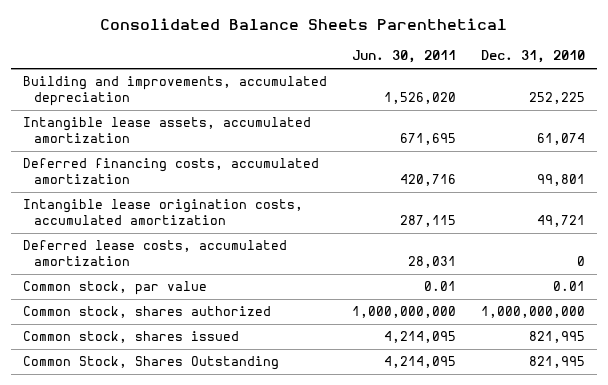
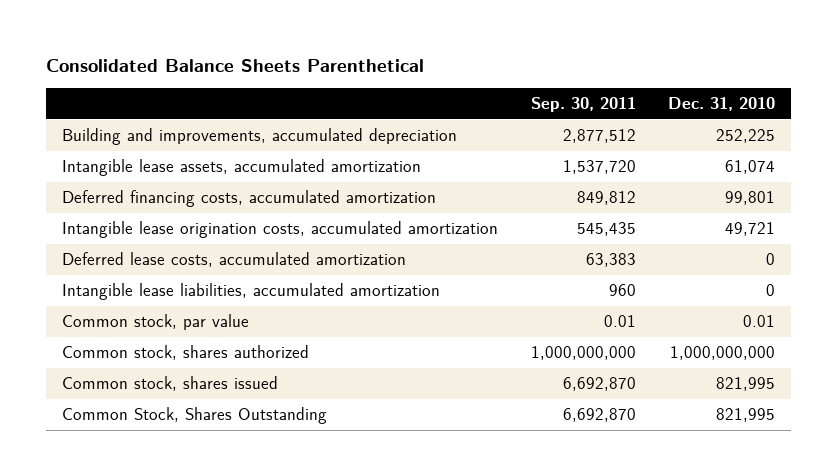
- | Jun. 30, 2011 | Dec. 31, 2010
+ | Sep. 30, 2011 | Dec. 31, 2010
+ Intangible lease liabilities, accumulated amortization | 960 | 0

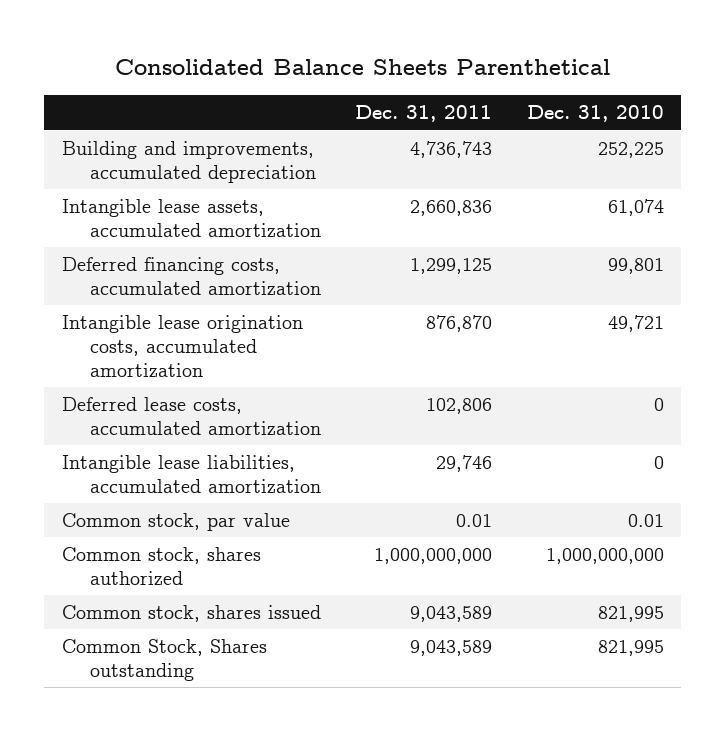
- | Sep. 30, 2011 | Dec. 31, 2010
+ | Dec. 31, 2011 | Dec. 31, 2010
- Common Stock, Shares Outstanding | 6,692,870 | 821,995
+ Common Stock, Shares outstanding | 9,043,589 | 821,995

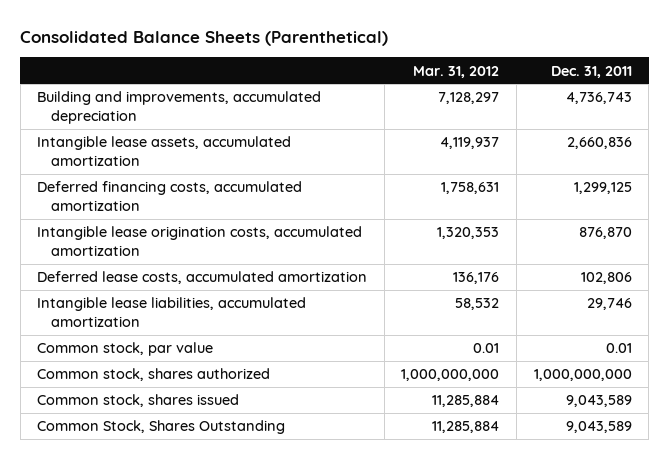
- Consolidated Balance Sheets Parenthetical
+ Consolidated Balance Sheets (Parenthetical)
- | Dec. 31, 2011 | Dec. 31, 2010
+ | Mar. 31, 2012 | Dec. 31, 2011
- Common Stock, Shares outstanding | 9,043,589 | 821,995
+ Common Stock, Shares Outstanding | 11,285,884 | 9,043,589

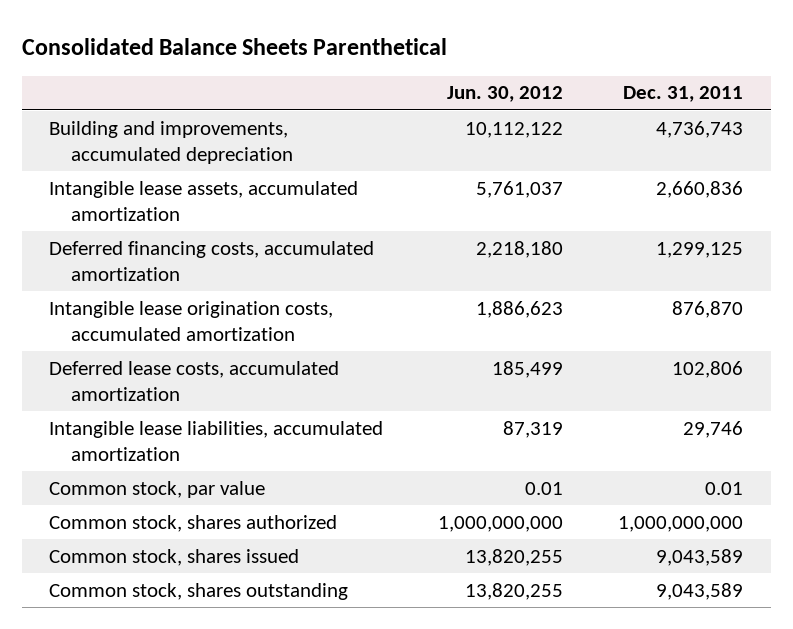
- Consolidated Balance Sheets (Parenthetical)
+ Consolidated Balance Sheets Parenthetical
- | Mar. 31, 2012 | Dec. 31, 2011
+ | Jun. 30, 2012 | Dec. 31, 2011
- Common Stock, Shares Outstanding | 11,285,884 | 9,043,589
+ Common stock, shares outstanding | 13,820,255 | 9,043,589

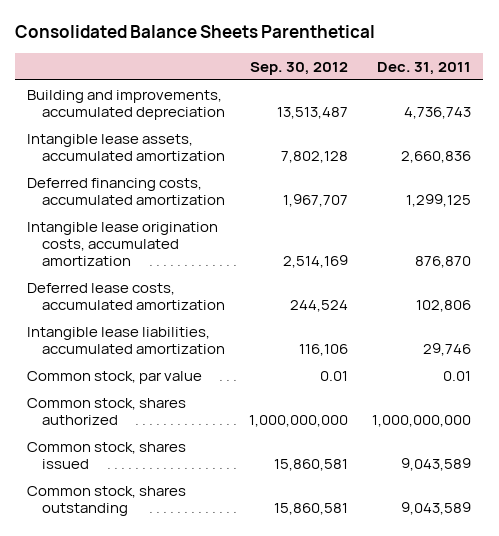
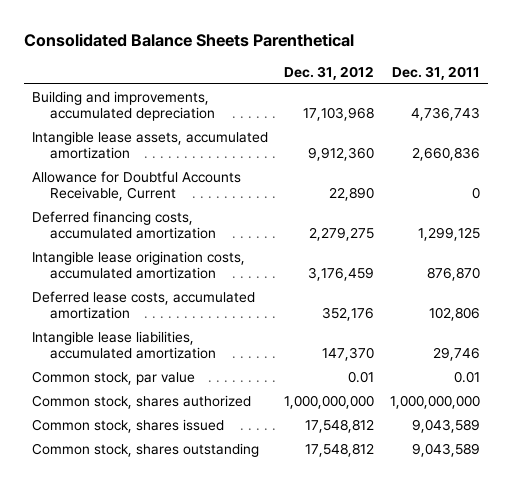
- | Sep. 30, 2012 | Dec. 31, 2011
+ | Dec. 31, 2012 | Dec. 31, 2011
+ Allowance for Doubtful Accounts Receivable, Current | 22,890 | 0

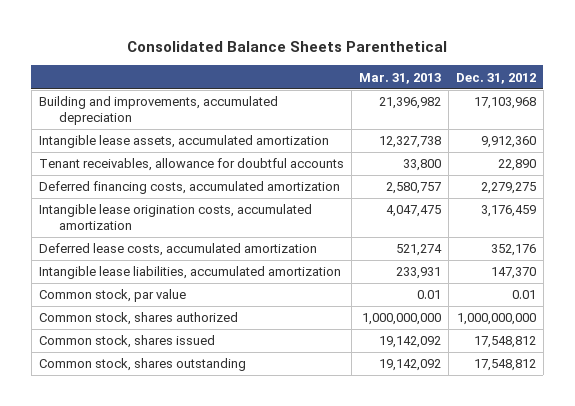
- | Dec. 31, 2012 | Dec. 31, 2011
+ | Mar. 31, 2013 | Dec. 31, 2012
- Allowance for Doubtful Accounts Receivable, Current | 22,890 | 0
+ Tenant receivables, allowance for doubtful accounts | 33,800 | 22,890

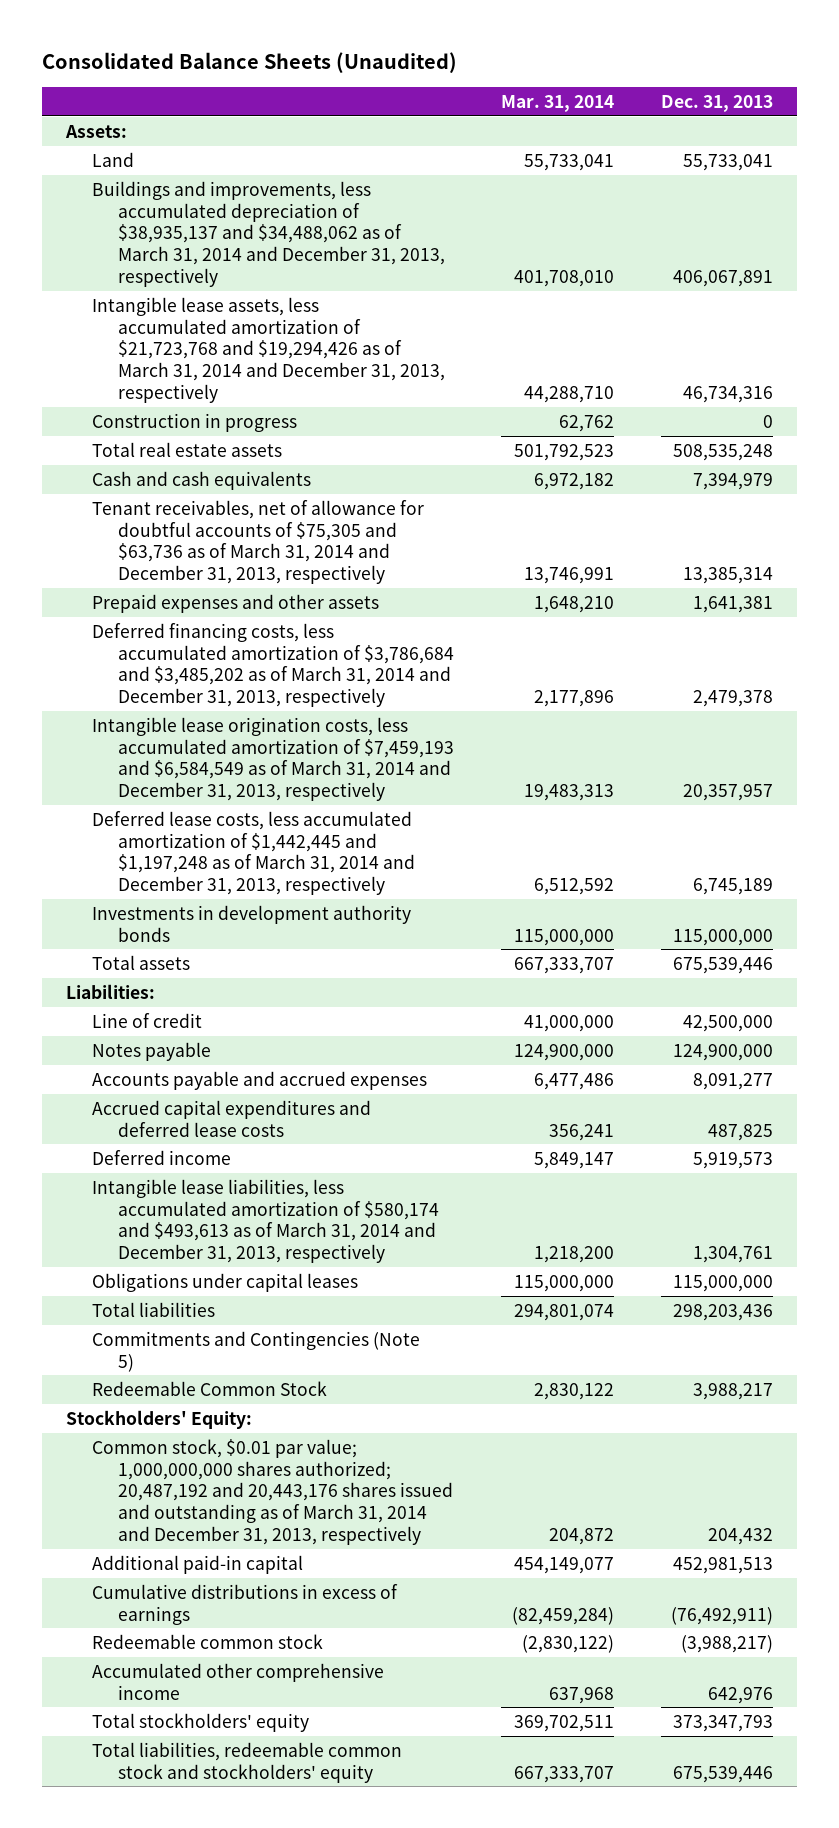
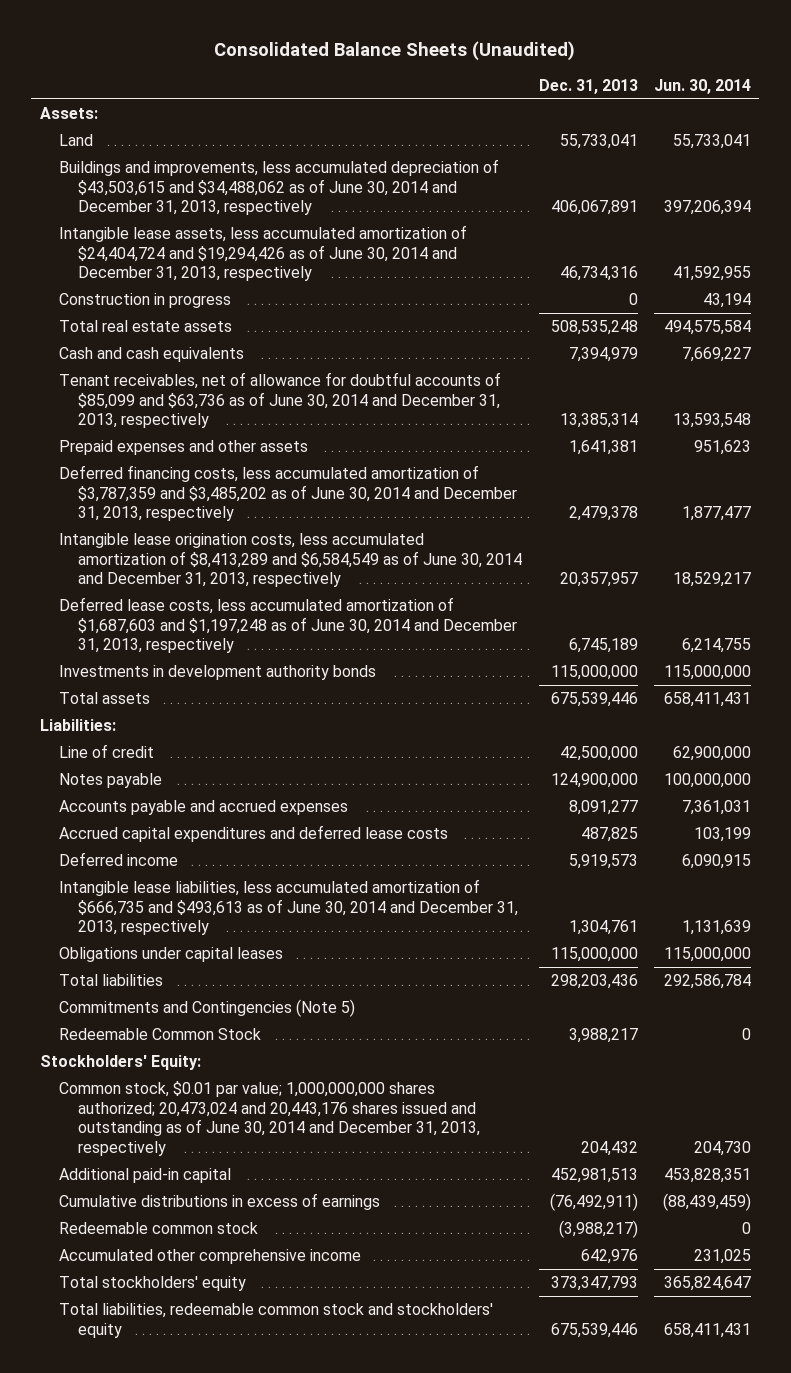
- | Mar. 31, 2014 | Dec. 31, 2013
+ | Dec. 31, 2013 | Jun. 30, 2014
- Buildings and improvements, less accumulated depreciation of $38,935,137 and $34,488,062 as of March 31, 2014 and December 31, 2013, respectively | 401,708,010 | 406,067,891
- Intangible lease assets, less accumulated amortization of $21,723,768 and $19,294,426 as of March 31, 2014 and December 31, 2013, respectively | 44,288,710 | 46,734,316
+ Buildings and improvements, less accumulated depreciation of $43,503,615 and $34,488,062 as of June 30, 2014 and December 31, 2013, respectively | 406,067,891 | 397,206,394
+ Intangible lease assets, less accumulated amortization of $24,404,724 and $19,294,426 as of June 30, 2014 and December 31, 2013, respectively | 46,734,316 | 41,592,955
- Tenant receivables, net of allowance for doubtful accounts of $75,305 and $63,736 as of March 31, 2014 and December 31, 2013, respectively | 13,746,991 | 13,385,314
+ Tenant receivables, net of allowance for doubtful accounts of $85,099 and $63,736 as of June 30, 2014 and December 31, 2013, respectively | 13,385,314 | 13,593,548
- Deferred financing costs, less accumulated amortization of $3,786,684 and $3,485,202 as of March 31, 2014 and December 31, 2013, respectively | 2,177,896 | 2,479,378
- Intangible lease origination costs, less accumulated amortization of $7,459,193 and $6,584,549 as of March 31, 2014 and December 31, 2013, respectively | 19,483,313 | 20,357,957
- Deferred lease costs, less accumulated amortization of $1,442,445 and $1,197,248 as of March 31, 2014 and December 31, 2013, respectively | 6,512,592 | 6,745,189
+ Deferred financing costs, less accumulated amortization of $3,787,359 and $3,485,202 as of June 30, 2014 and December 31, 2013, respectively | 2,479,378 | 1,877,477
+ Intangible lease origination costs, less accumulated amortization of $8,413,289 and $6,584,549 as of June 30, 2014 and December 31, 2013, respectively | 20,357,957 | 18,529,217
+ Deferred lease costs, less accumulated amortization of $1,687,603 and $1,197,248 as of June 30, 2014 and December 31, 2013, respectively | 6,745,189 | 6,214,755
- Intangible lease liabilities, less accumulated amortization of $580,174 and $493,613 as of March 31, 2014 and December 31, 2013, respectively | 1,218,200 | 1,304,761
+ Intangible lease liabilities, less accumulated amortization of $666,735 and $493,613 as of June 30, 2014 and December 31, 2013, respectively | 1,304,761 | 1,131,639
- Common stock, $0.01 par value; 1,000,000,000 shares authorized; 20,487,192 and 20,443,176 shares issued and outstanding as of March 31, 2014 and December 31, 2013, respectively | 204,872 | 204,432
+ Common stock, $0.01 par value; 1,000,000,000 shares authorized; 20,473,024 and 20,443,176 shares issued and outstanding as of June 30, 2014 and December 31, 2013, respectively | 204,432 | 204,730

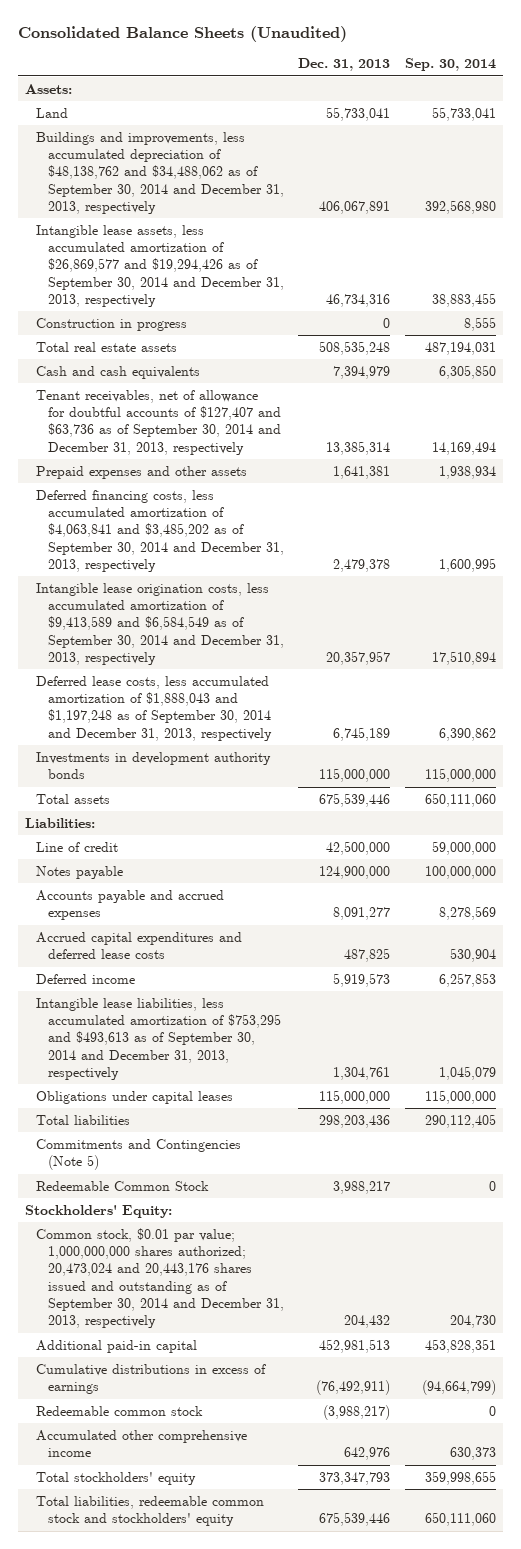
- | Dec. 31, 2013 | Jun. 30, 2014
+ | Dec. 31, 2013 | Sep. 30, 2014
- Buildings and improvements, less accumulated depreciation of $43,503,615 and $34,488,062 as of June 30, 2014 and December 31, 2013, respectively | 406,067,891 | 397,206,394
- Intangible lease assets, less accumulated amortization of $24,404,724 and $19,294,426 as of June 30, 2014 and December 31, 2013, respectively | 46,734,316 | 41,592,955
+ Buildings and improvements, less accumulated depreciation of $48,138,762 and $34,488,062 as of September 30, 2014 and December 31, 2013, respectively | 406,067,891 | 392,568,980
+ Intangible lease assets, less accumulated amortization of $26,869,577 and $19,294,426 as of September 30, 2014 and December 31, 2013, respectively | 46,734,316 | 38,883,455
- Tenant receivables, net of allowance for doubtful accounts of $85,099 and $63,736 as of June 30, 2014 and December 31, 2013, respectively | 13,385,314 | 13,593,548
+ Tenant receivables, net of allowance for doubtful accounts of $127,407 and $63,736 as of September 30, 2014 and December 31, 2013, respectively | 13,385,314 | 14,169,494
- Deferred financing costs, less accumulated amortization of $3,787,359 and $3,485,202 as of June 30, 2014 and December 31, 2013, respectively | 2,479,378 | 1,877,477
- Intangible lease origination costs, less accumulated amortization of $8,413,289 and $6,584,549 as of June 30, 2014 and December 31, 2013, respectively | 20,357,957 | 18,529,217
- Deferred lease costs, less accumulated amortization of $1,687,603 and $1,197,248 as of June 30, 2014 and December 31, 2013, respectively | 6,745,189 | 6,214,755
+ Deferred financing costs, less accumulated amortization of $4,063,841 and $3,485,202 as of September 30, 2014 and December 31, 2013, respectively | 2,479,378 | 1,600,995
+ Intangible lease origination costs, less accumulated amortization of $9,413,589 and $6,584,549 as of September 30, 2014 and December 31, 2013, respectively | 20,357,957 | 17,510,894
+ Deferred lease costs, less accumulated amortization of $1,888,043 and $1,197,248 as of September 30, 2014 and December 31, 2013, respectively | 6,745,189 | 6,390,862
- Intangible lease liabilities, less accumulated amortization of $666,735 and $493,613 as of June 30, 2014 and December 31, 2013, respectively | 1,304,761 | 1,131,639
+ Intangible lease liabilities, less accumulated amortization of $753,295 and $493,613 as of September 30, 2014 and December 31, 2013, respectively | 1,304,761 | 1,045,079
- Common stock, $0.01 par value; 1,000,000,000 shares authorized; 20,473,024 and 20,443,176 shares issued and outstanding as of June 30, 2014 and December 31, 2013, respectively | 204,432 | 204,730
+ Common stock, $0.01 par value; 1,000,000,000 shares authorized; 20,473,024 and 20,443,176 shares issued and outstanding as of September 30, 2014 and December 31, 2013, respectively | 204,432 | 204,730

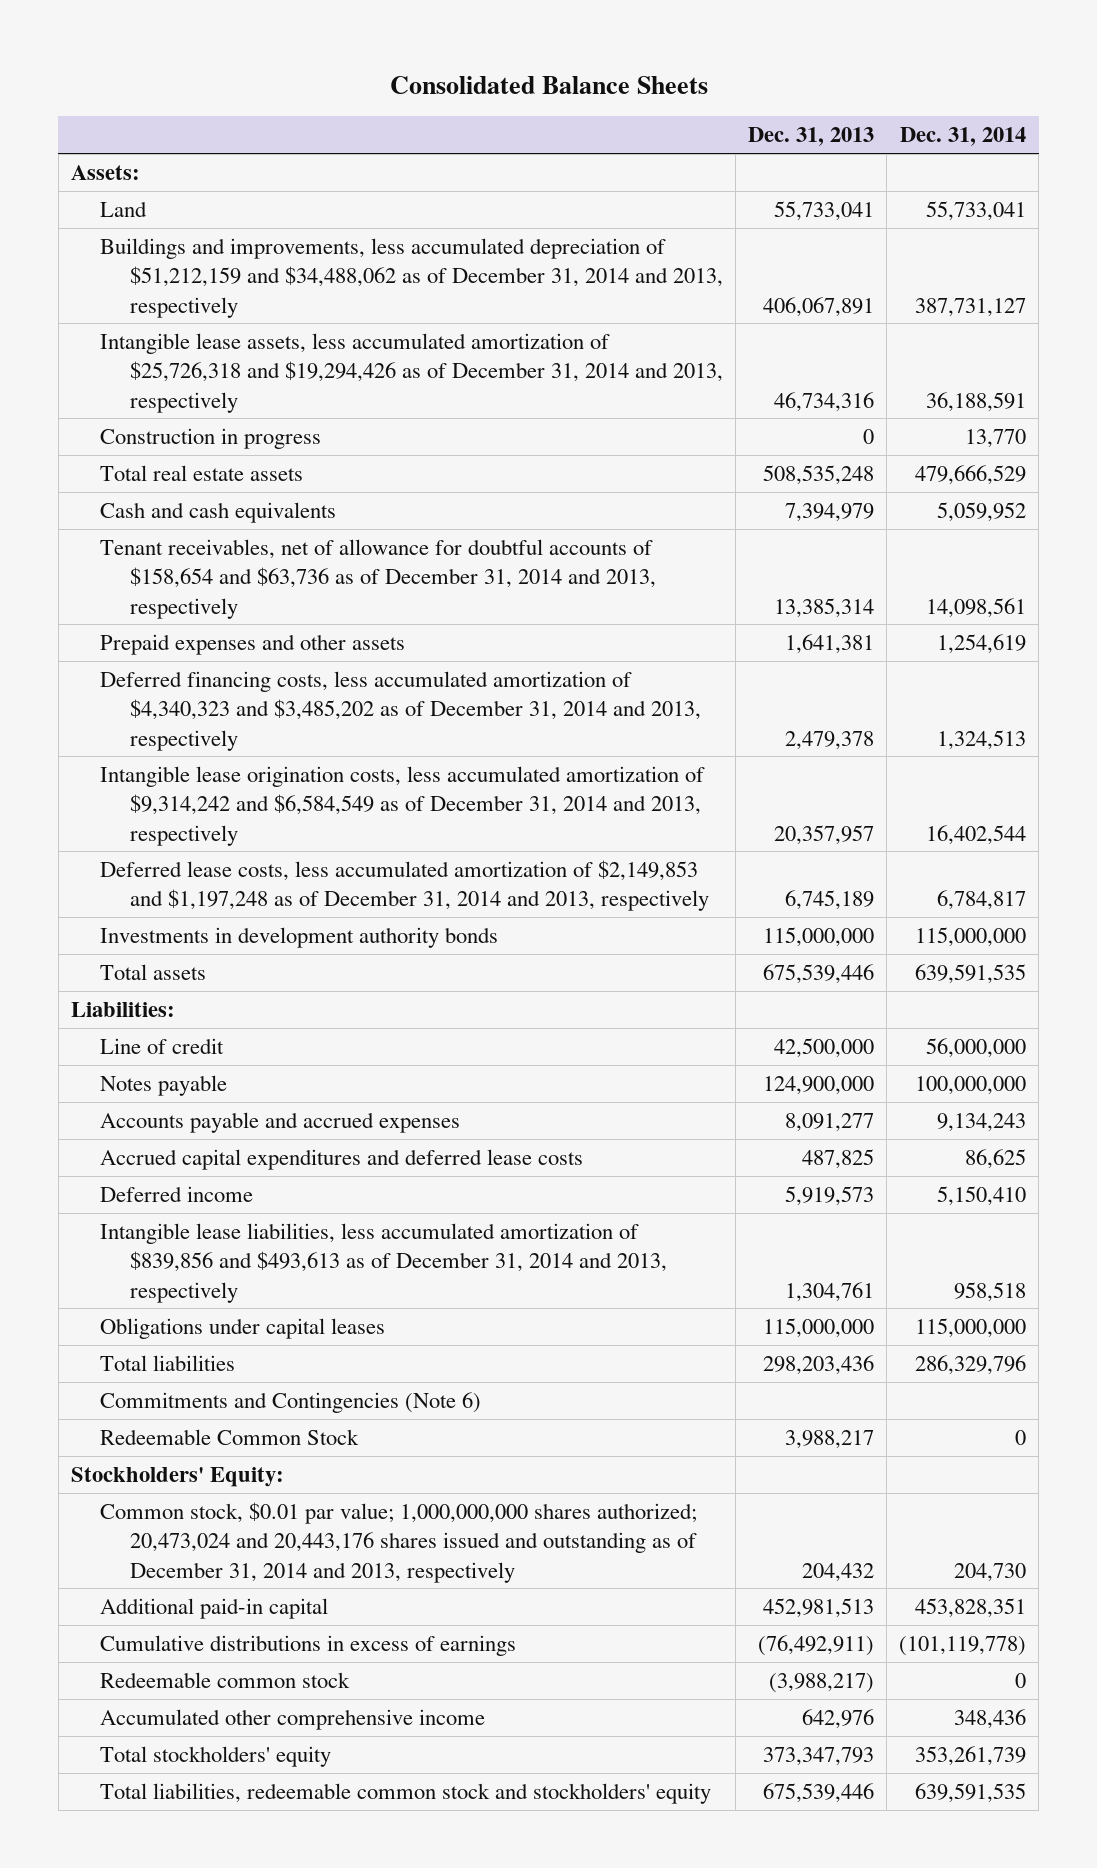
- Consolidated Balance Sheets (Unaudited)
+ Consolidated Balance Sheets
- | Dec. 31, 2013 | Sep. 30, 2014
+ | Dec. 31, 2013 | Dec. 31, 2014
- Buildings and improvements, less accumulated depreciation of $48,138,762 and $34,488,062 as of September 30, 2014 and December 31, 2013, respectively | 406,067,891 | 392,568,980
- Intangible lease assets, less accumulated amortization of $26,869,577 and $19,294,426 as of September 30, 2014 and December 31, 2013, respectively | 46,734,316 | 38,883,455
+ Buildings and improvements, less accumulated depreciation of $51,212,159 and $34,488,062 as of December 31, 2014 and 2013, respectively | 406,067,891 | 387,731,127
+ Intangible lease assets, less accumulated amortization of $25,726,318 and $19,294,426 as of December 31, 2014 and 2013, respectively | 46,734,316 | 36,188,591
- Tenant receivables, net of allowance for doubtful accounts of $127,407 and $63,736 as of September 30, 2014 and December 31, 2013, respectively | 13,385,314 | 14,169,494
+ Tenant receivables, net of allowance for doubtful accounts of $158,654 and $63,736 as of December 31, 2014 and 2013, respectively | 13,385,314 | 14,098,561
- Deferred financing costs, less accumulated amortization of $4,063,841 and $3,485,202 as of September 30, 2014 and December 31, 2013, respectively | 2,479,378 | 1,600,995
- Intangible lease origination costs, less accumulated amortization of $9,413,589 and $6,584,549 as of September 30, 2014 and December 31, 2013, respectively | 20,357,957 | 17,510,894
- Deferred lease costs, less accumulated amortization of $1,888,043 and $1,197,248 as of September 30, 2014 and December 31, 2013, respectively | 6,745,189 | 6,390,862
+ Deferred financing costs, less accumulated amortization of $4,340,323 and $3,485,202 as of December 31, 2014 and 2013, respectively | 2,479,378 | 1,324,513
+ Intangible lease origination costs, less accumulated amortization of $9,314,242 and $6,584,549 as of December 31, 2014 and 2013, respectively | 20,357,957 | 16,402,544
+ Deferred lease costs, less accumulated amortization of $2,149,853 and $1,197,248 as of December 31, 2014 and 2013, respectively | 6,745,189 | 6,784,817
- Intangible lease liabilities, less accumulated amortization of $753,295 and $493,613 as of September 30, 2014 and December 31, 2013, respectively | 1,304,761 | 1,045,079
+ Intangible lease liabilities, less accumulated amortization of $839,856 and $493,613 as of December 31, 2014 and 2013, respectively | 1,304,761 | 958,518
- Commitments and Contingencies (Note 5)
+ Commitments and Contingencies (Note 6)
- Common stock, $0.01 par value; 1,000,000,000 shares authorized; 20,473,024 and 20,443,176 shares issued and outstanding as of September 30, 2014 and December 31, 2013, respectively | 204,432 | 204,730
+ Common stock, $0.01 par value; 1,000,000,000 shares authorized; 20,473,024 and 20,443,176 shares issued and outstanding as of December 31, 2014 and 2013, respectively | 204,432 | 204,730

